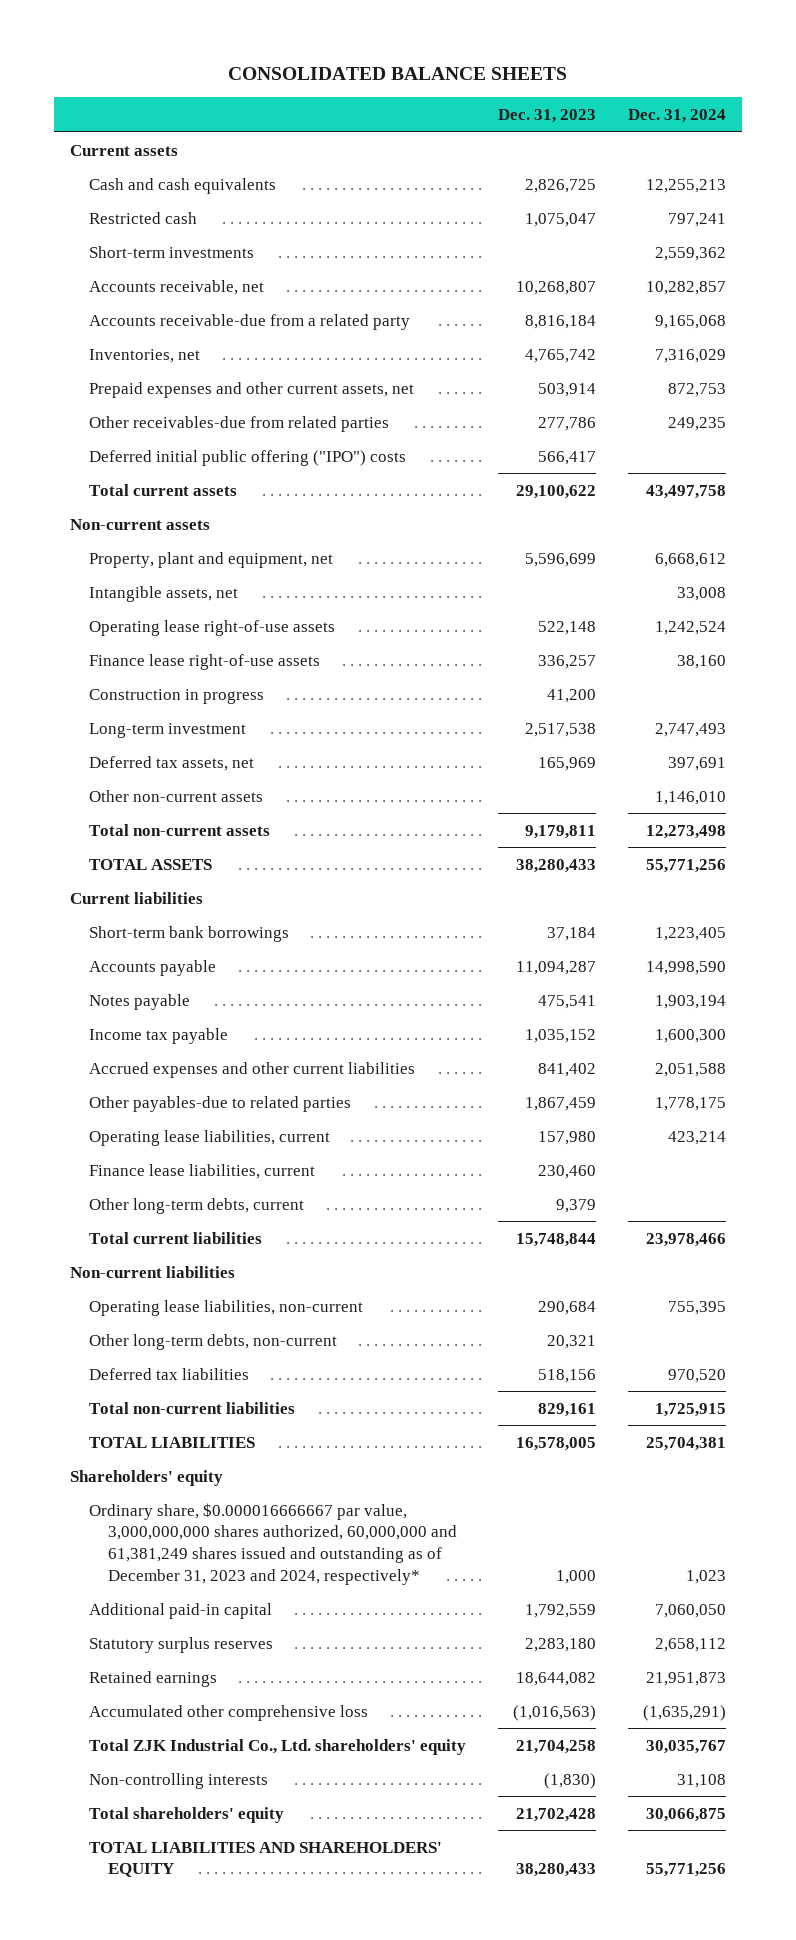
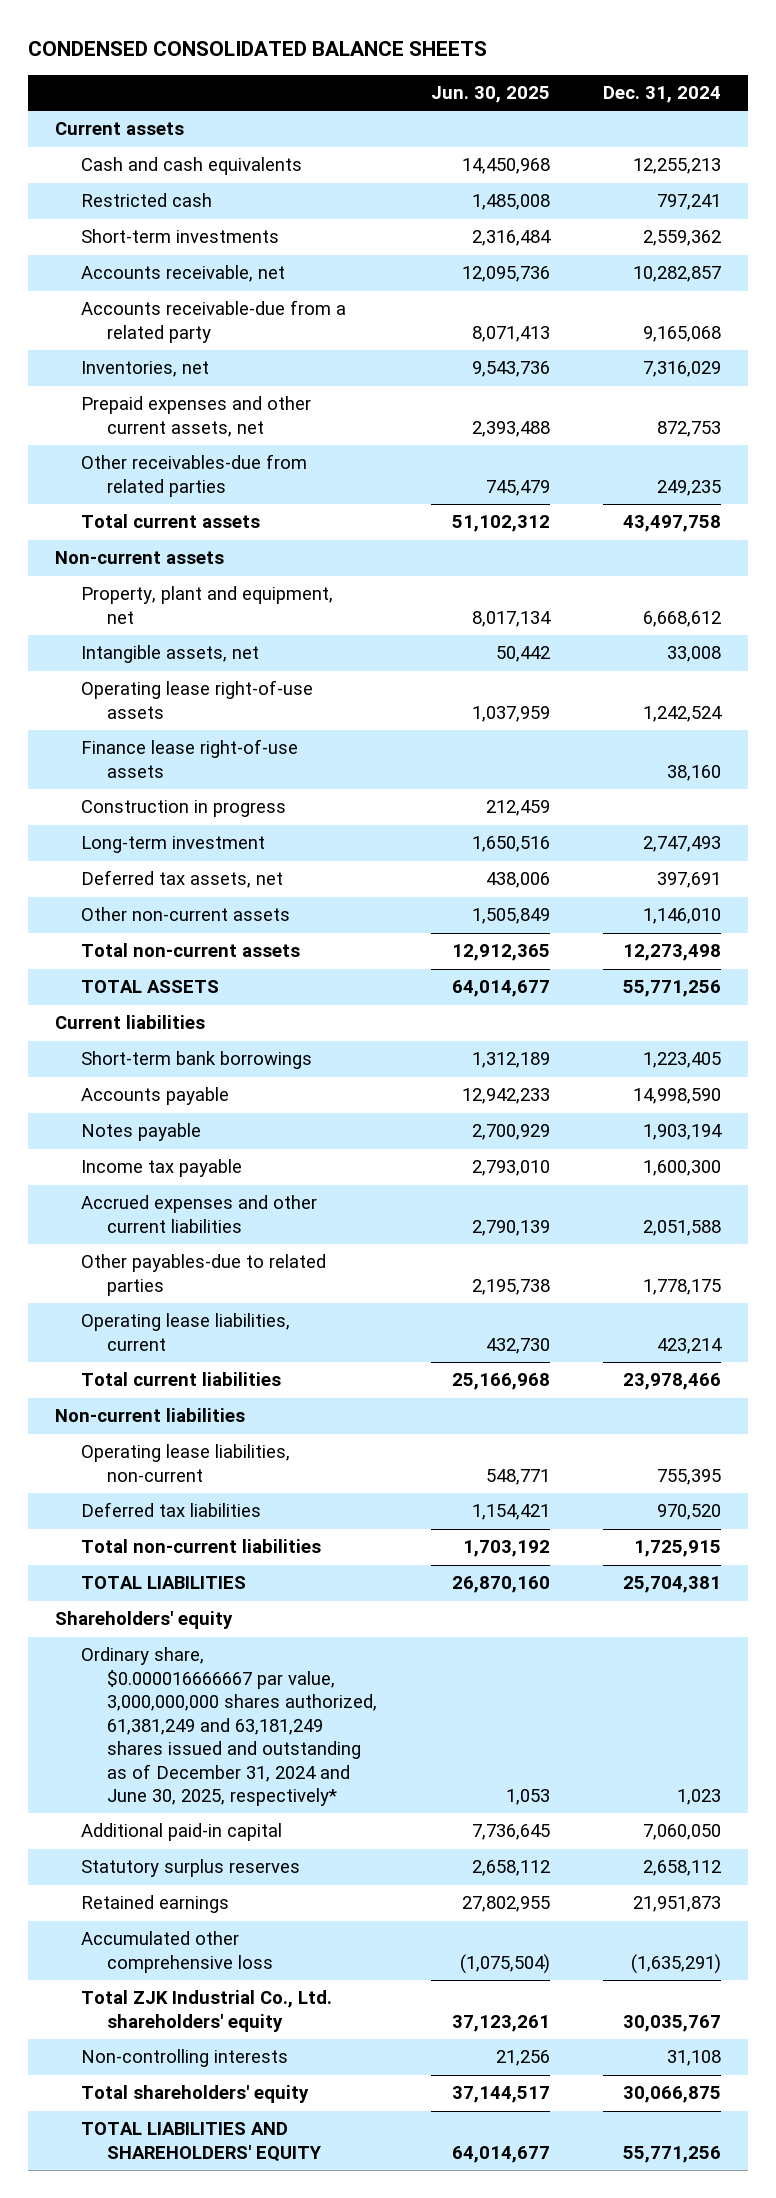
- CONSOLIDATED BALANCE SHEETS
+ CONDENSED CONSOLIDATED BALANCE SHEETS
- | Dec. 31, 2023 | Dec. 31, 2024
+ | Jun. 30, 2025 | Dec. 31, 2024
- Deferred initial public offering ("IPO") costs | 566,417 |
- Finance lease liabilities, current | 230,460 |
- Other long-term debts, current | 9,379 |
- Other long-term debts, non-current | 20,321 |
- Ordinary share, $0.000016666667 par value, 3,000,000,000 shares authorized, 60,000,000 and 61,381,249 shares issued and outstanding as of December 31, 2023 and 2024, respectively* | 1,000 | 1,023
+ Ordinary share, $0.000016666667 par value, 3,000,000,000 shares authorized, 61,381,249 and 63,181,249 shares issued and outstanding as of December 31, 2024 and June 30, 2025, respectively* | 1,053 | 1,023

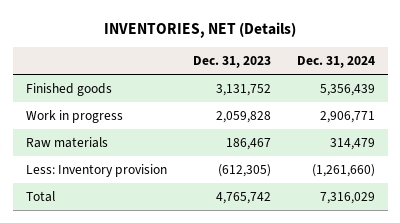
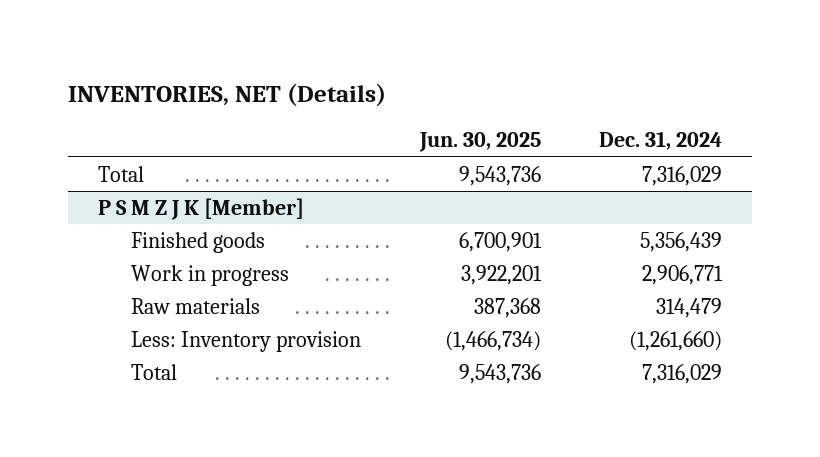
- | Dec. 31, 2023 | Dec. 31, 2024
+ | Jun. 30, 2025 | Dec. 31, 2024
+ Total | 9,543,736 | 7,316,029
+ P S M Z J K [Member]

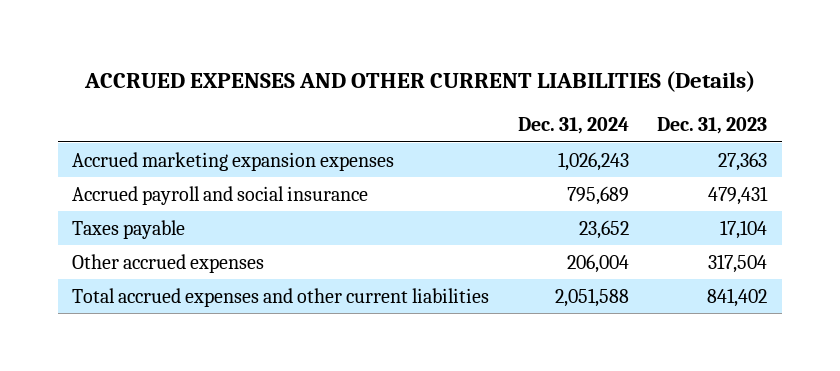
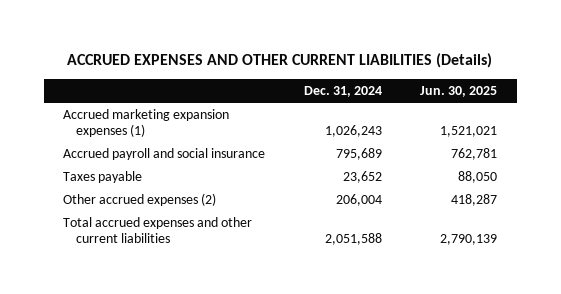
- | Dec. 31, 2024 | Dec. 31, 2023
+ | Dec. 31, 2024 | Jun. 30, 2025
- Accrued marketing expansion expenses | 1,026,243 | 27,363
+ Accrued marketing expansion expenses (1) | 1,026,243 | 1,521,021
- Other accrued expenses | 206,004 | 317,504
+ Other accrued expenses (2) | 206,004 | 418,287

